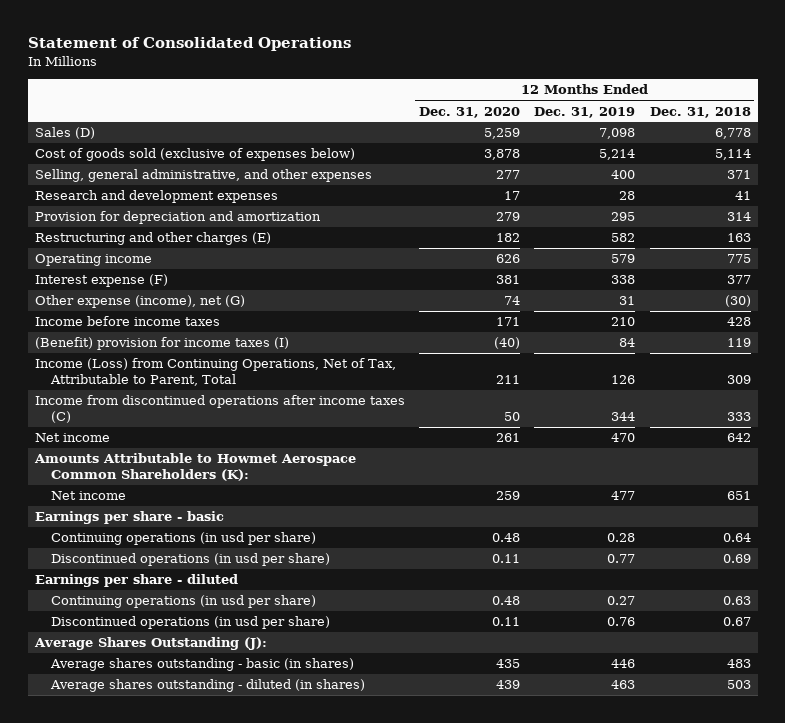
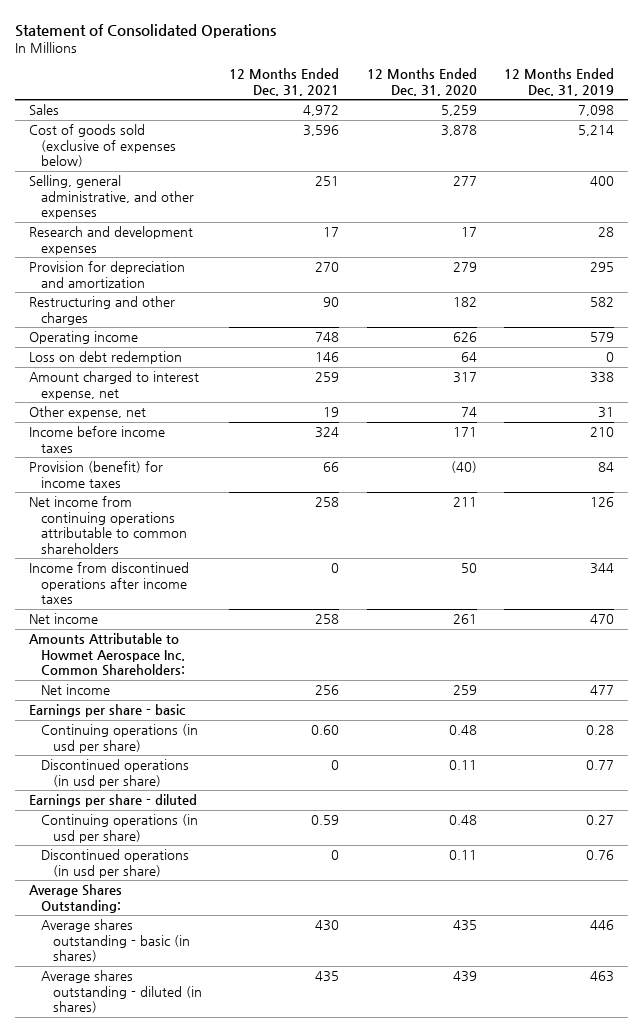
- | 12 Months Ended Dec. 31, 2020 | 12 Months Ended Dec. 31, 2019 | 12 Months Ended Dec. 31, 2018
+ | 12 Months Ended Dec. 31, 2021 | 12 Months Ended Dec. 31, 2020 | 12 Months Ended Dec. 31, 2019
- Sales (D) | 5,259 | 7,098 | 6,778
+ Sales | 4,972 | 5,259 | 7,098
- Restructuring and other charges (E) | 182 | 582 | 163
+ Restructuring and other charges | 90 | 182 | 582
- Interest expense (F) | 381 | 338 | 377
- Other expense (income), net (G) | 74 | 31 | (30)
+ Loss on debt redemption | 146 | 64 | 0
+ Amount charged to interest expense, net | 259 | 317 | 338
+ Other expense, net | 19 | 74 | 31
- (Benefit) provision for income taxes (I) | (40) | 84 | 119
- Income (Loss) from Continuing Operations, Net of Tax, Attributable to Parent, Total | 211 | 126 | 309
- Income from discontinued operations after income taxes (C) | 50 | 344 | 333
+ Provision (benefit) for income taxes | 66 | (40) | 84
+ Net income from continuing operations attributable to common shareholders | 258 | 211 | 126
+ Income from discontinued operations after income taxes | 0 | 50 | 344
- Amounts Attributable to Howmet Aerospace Common Shareholders (K):
+ Amounts Attributable to Howmet Aerospace Inc. Common Shareholders:
- Average Shares Outstanding (J):
+ Average Shares Outstanding:

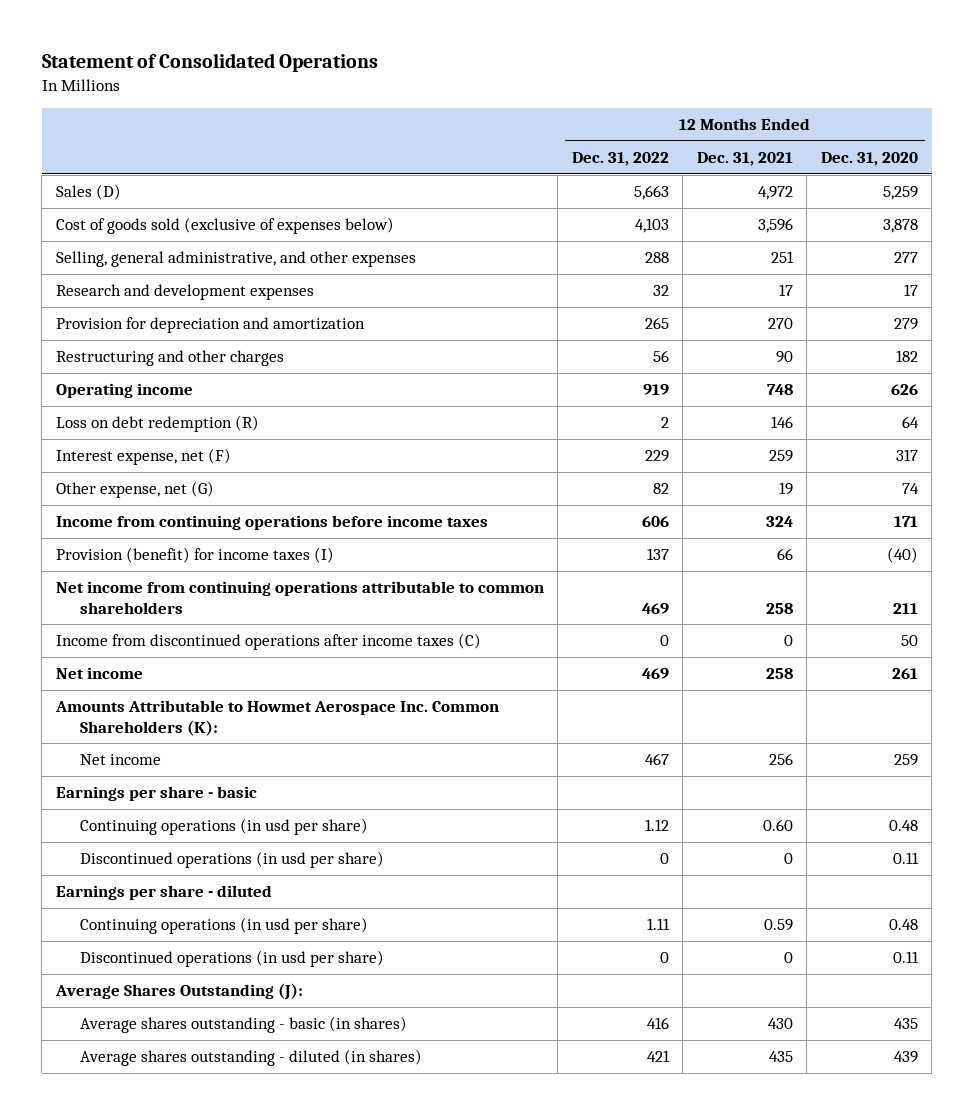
- | 12 Months Ended Dec. 31, 2021 | 12 Months Ended Dec. 31, 2020 | 12 Months Ended Dec. 31, 2019
+ | 12 Months Ended Dec. 31, 2022 | 12 Months Ended Dec. 31, 2021 | 12 Months Ended Dec. 31, 2020
- Sales | 4,972 | 5,259 | 7,098
+ Sales (D) | 5,663 | 4,972 | 5,259
- Loss on debt redemption | 146 | 64 | 0
- Amount charged to interest expense, net | 259 | 317 | 338
- Other expense, net | 19 | 74 | 31
- Income before income taxes | 324 | 171 | 210
- Provision (benefit) for income taxes | 66 | (40) | 84
+ Loss on debt redemption (R) | 2 | 146 | 64
+ Interest expense, net (F) | 229 | 259 | 317
+ Other expense, net (G) | 82 | 19 | 74
+ Income from continuing operations before income taxes | 606 | 324 | 171
+ Provision (benefit) for income taxes (I) | 137 | 66 | (40)
- Income from discontinued operations after income taxes | 0 | 50 | 344
+ Income from discontinued operations after income taxes (C) | 0 | 0 | 50
- Amounts Attributable to Howmet Aerospace Inc. Common Shareholders:
+ Amounts Attributable to Howmet Aerospace Inc. Common Shareholders (K):
- Average Shares Outstanding:
+ Average Shares Outstanding (J):

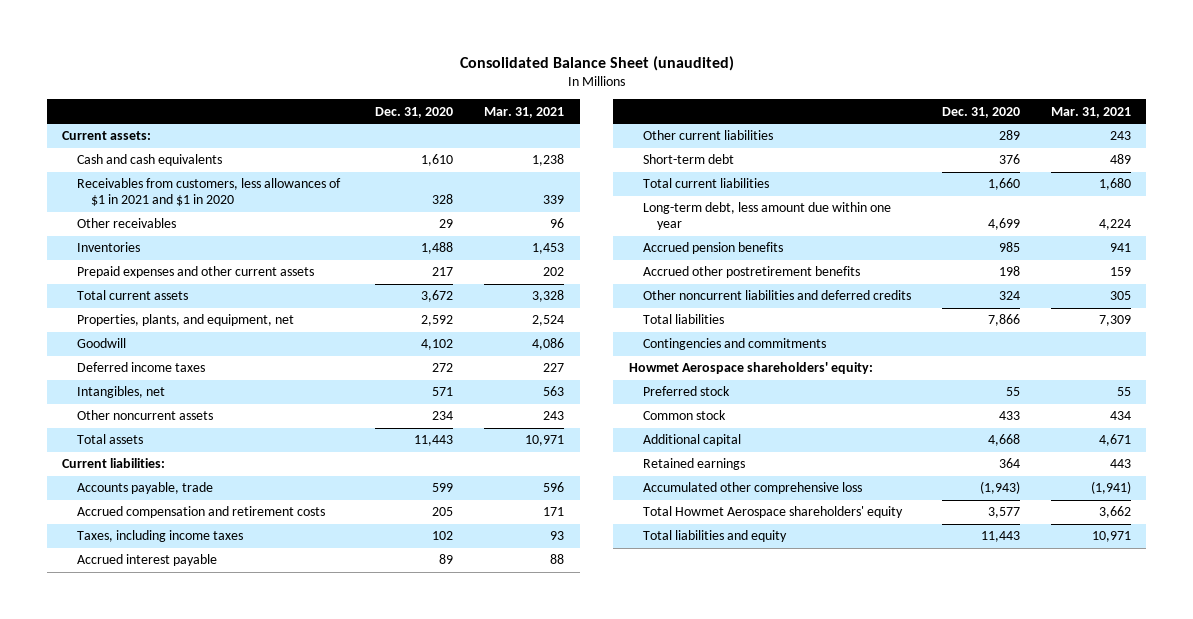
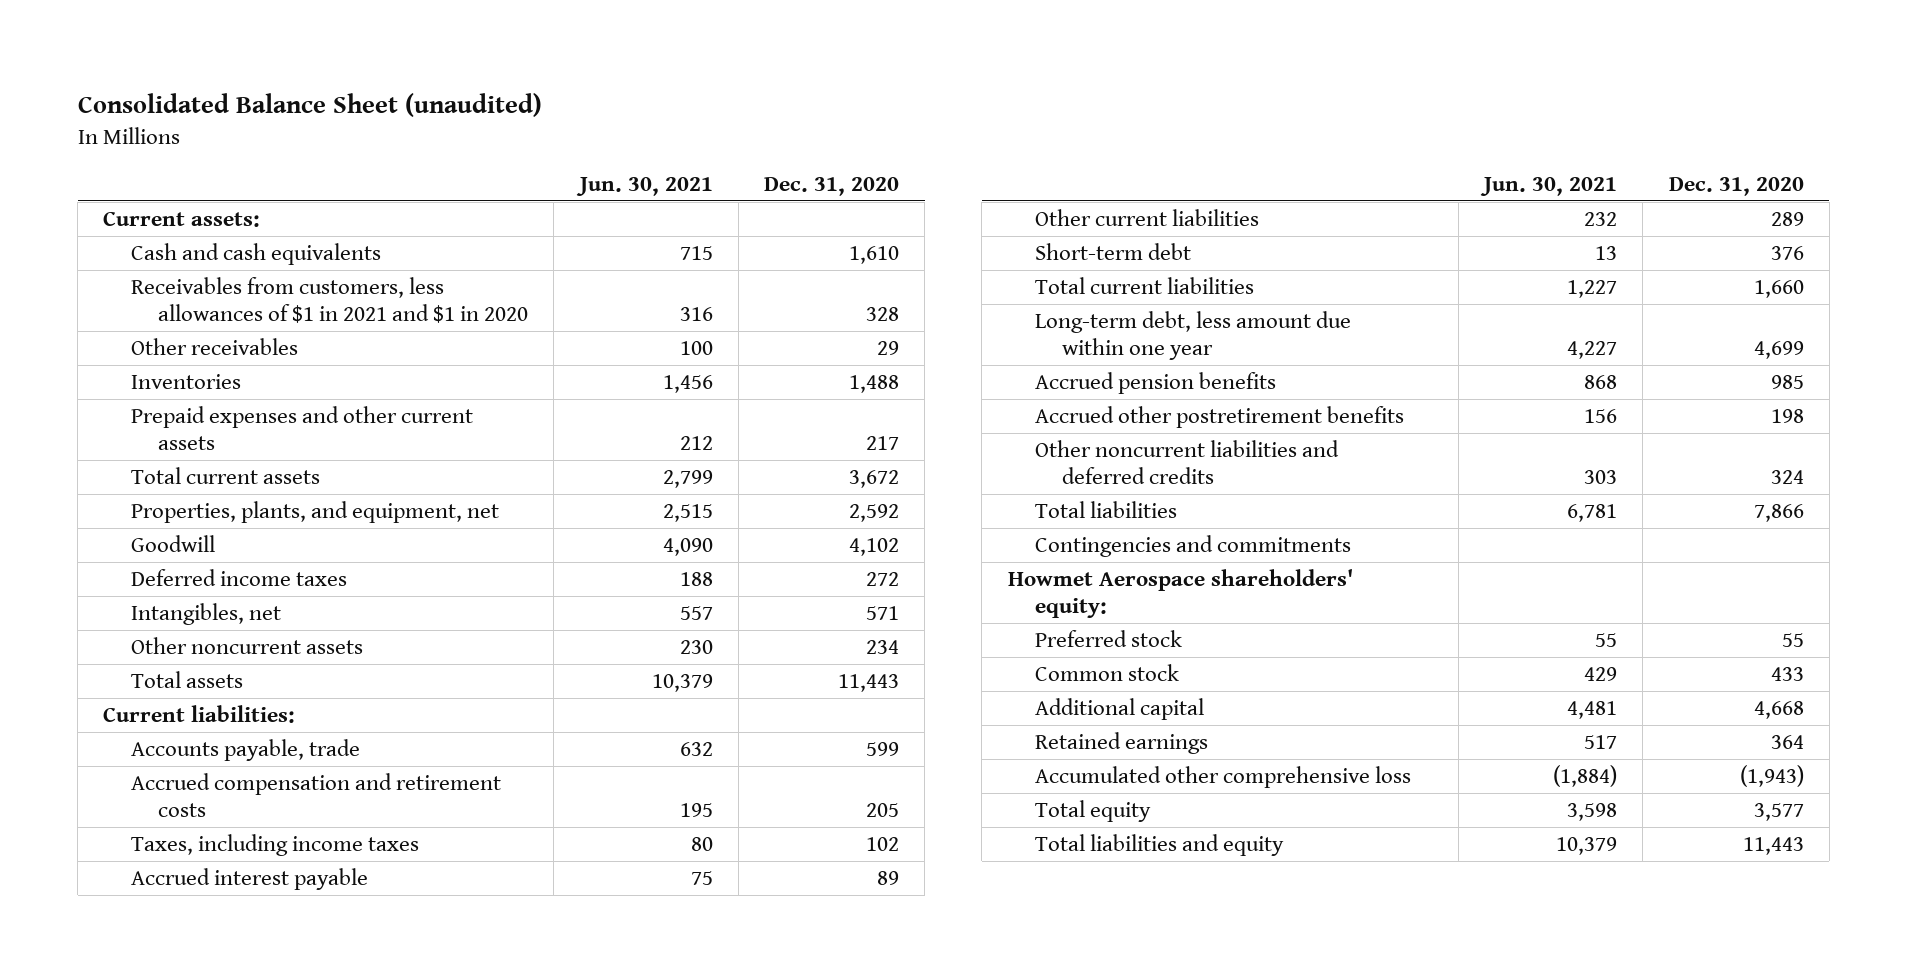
- | Dec. 31, 2020 | Mar. 31, 2021
+ | Jun. 30, 2021 | Dec. 31, 2020
- Total Howmet Aerospace shareholders' equity | 3,577 | 3,662
+ Total equity | 3,598 | 3,577

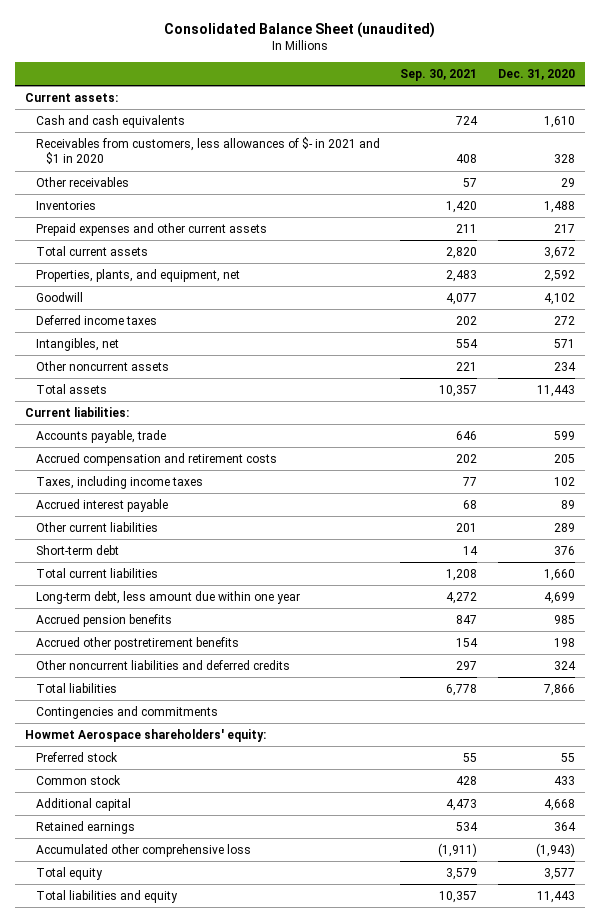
- | Jun. 30, 2021 | Dec. 31, 2020
+ | Sep. 30, 2021 | Dec. 31, 2020
- Receivables from customers, less allowances of $1 in 2021 and $1 in 2020 | 316 | 328
+ Receivables from customers, less allowances of $- in 2021 and $1 in 2020 | 408 | 328

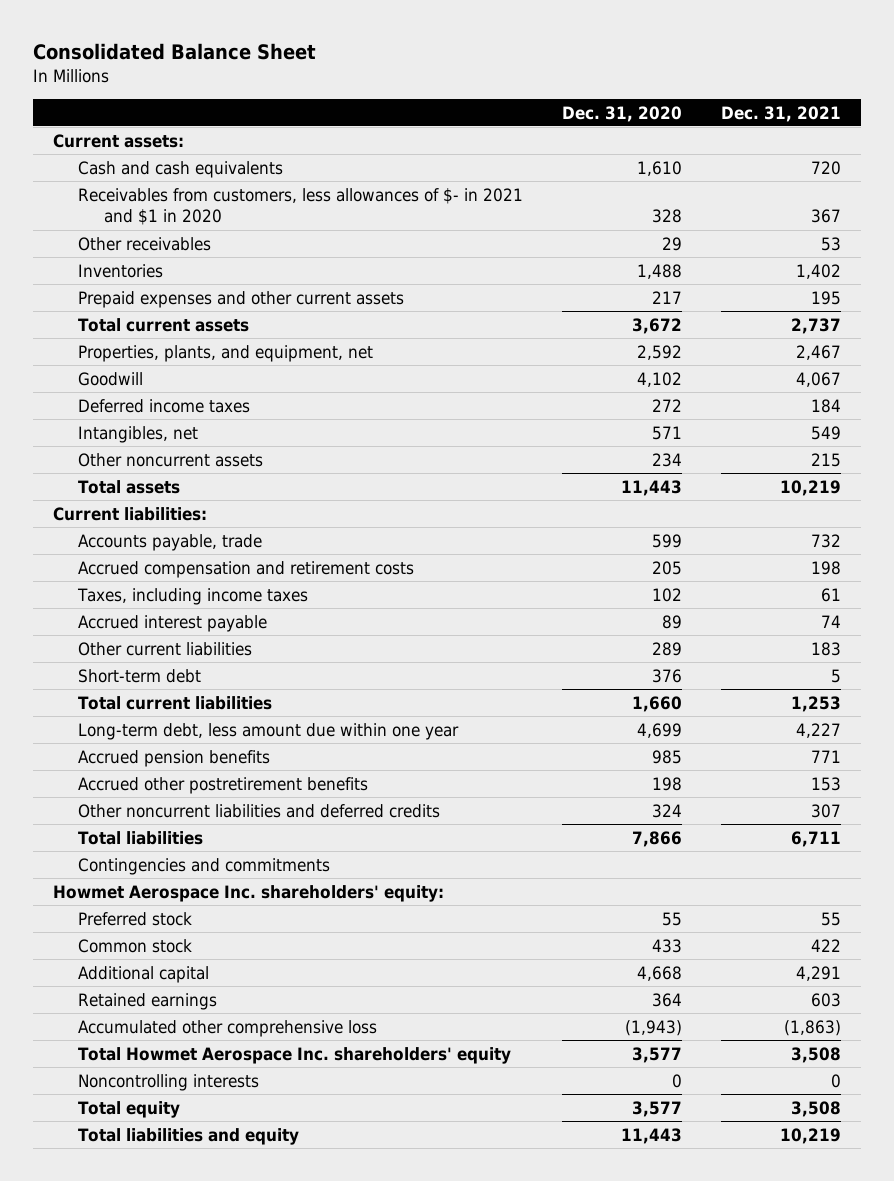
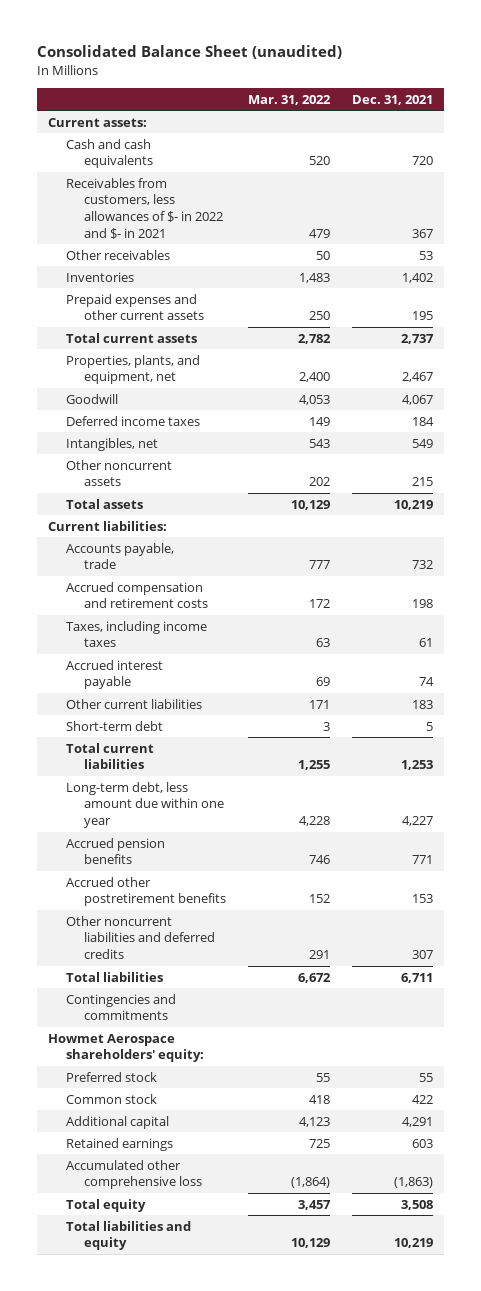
- Consolidated Balance Sheet
+ Consolidated Balance Sheet (unaudited)
- | Dec. 31, 2020 | Dec. 31, 2021
+ | Mar. 31, 2022 | Dec. 31, 2021
- Receivables from customers, less allowances of $- in 2021 and $1 in 2020 | 328 | 367
+ Receivables from customers, less allowances of $- in 2022 and $- in 2021 | 479 | 367
- Howmet Aerospace Inc. shareholders' equity:
+ Howmet Aerospace shareholders' equity:
- Total Howmet Aerospace Inc. shareholders' equity | 3,577 | 3,508
- Noncontrolling interests | 0 | 0

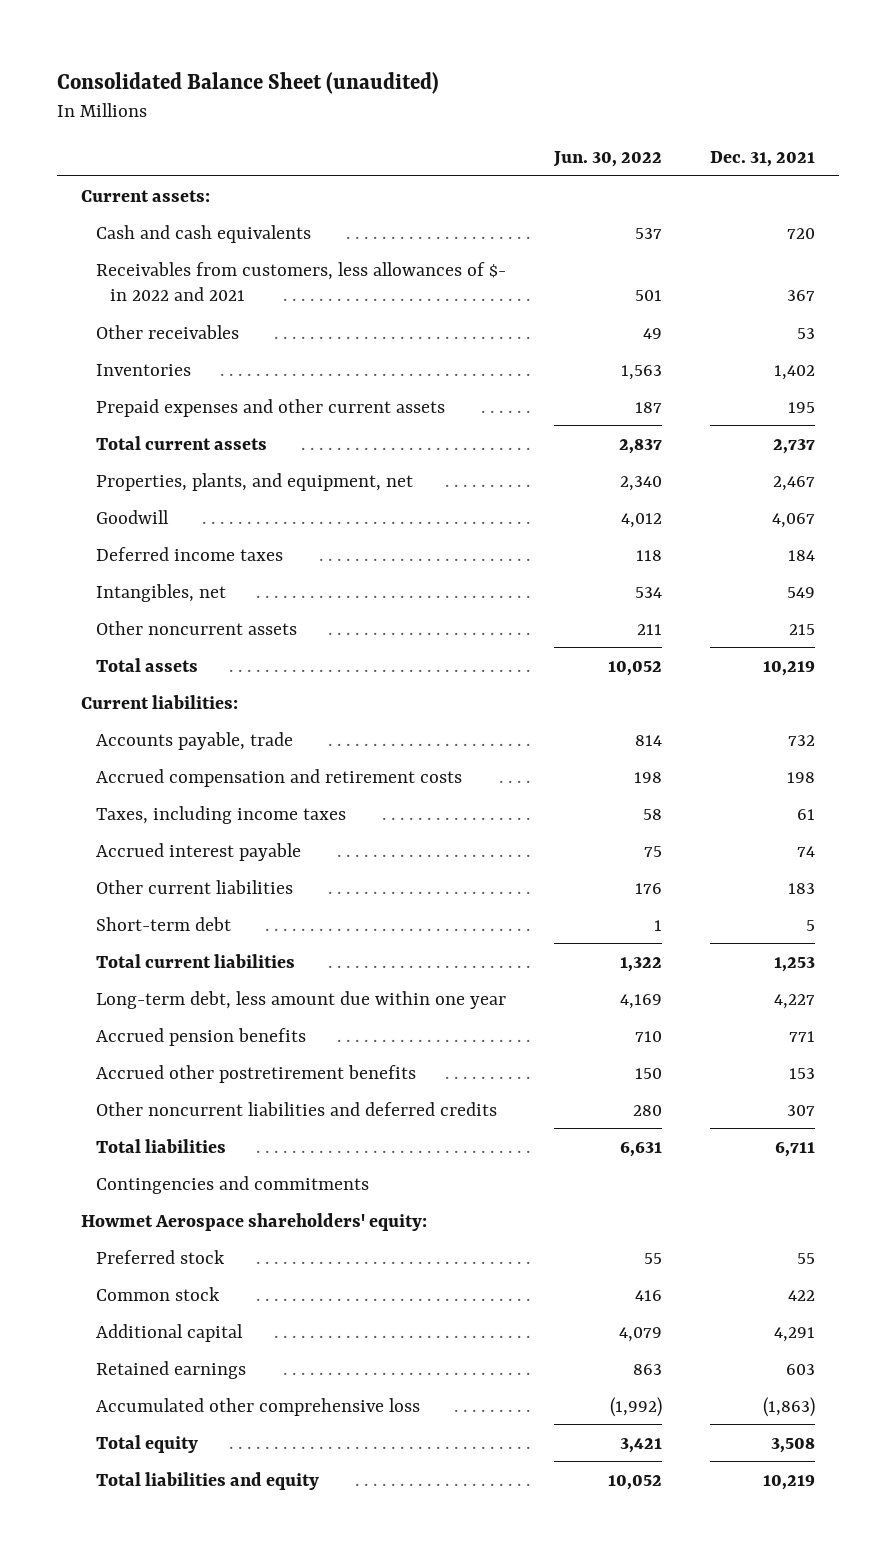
- | Mar. 31, 2022 | Dec. 31, 2021
+ | Jun. 30, 2022 | Dec. 31, 2021
- Receivables from customers, less allowances of $- in 2022 and $- in 2021 | 479 | 367
+ Receivables from customers, less allowances of $- in 2022 and 2021 | 501 | 367

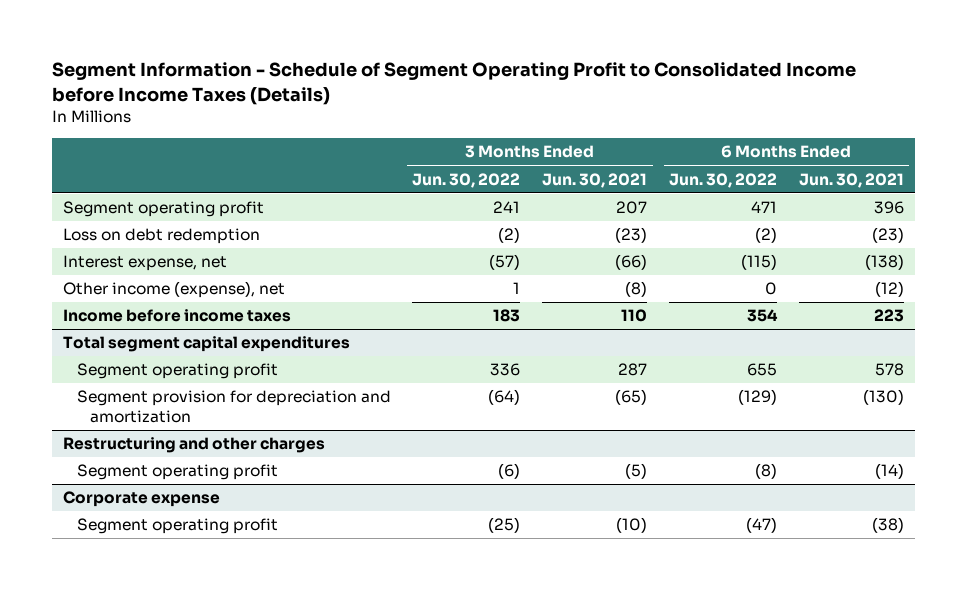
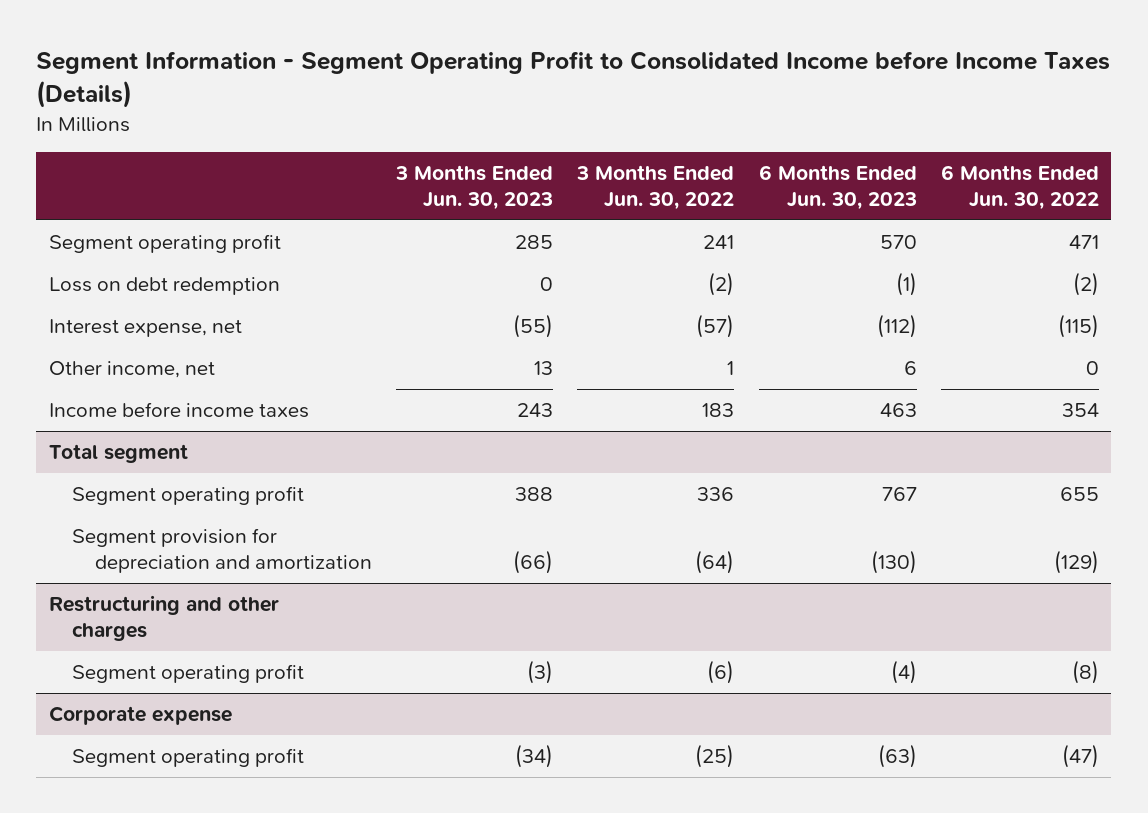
- Segment Information - Schedule of Segment Operating Profit to Consolidated Income before Income Taxes (Details)
+ Segment Information - Segment Operating Profit to Consolidated Income before Income Taxes (Details)
- | 3 Months Ended Jun. 30, 2022 | 3 Months Ended Jun. 30, 2021 | 6 Months Ended Jun. 30, 2022 | 6 Months Ended Jun. 30, 2021
+ | 3 Months Ended Jun. 30, 2023 | 3 Months Ended Jun. 30, 2022 | 6 Months Ended Jun. 30, 2023 | 6 Months Ended Jun. 30, 2022
- Other income (expense), net | 1 | (8) | 0 | (12)
+ Other income, net | 13 | 1 | 6 | 0
- Total segment capital expenditures
+ Total segment

